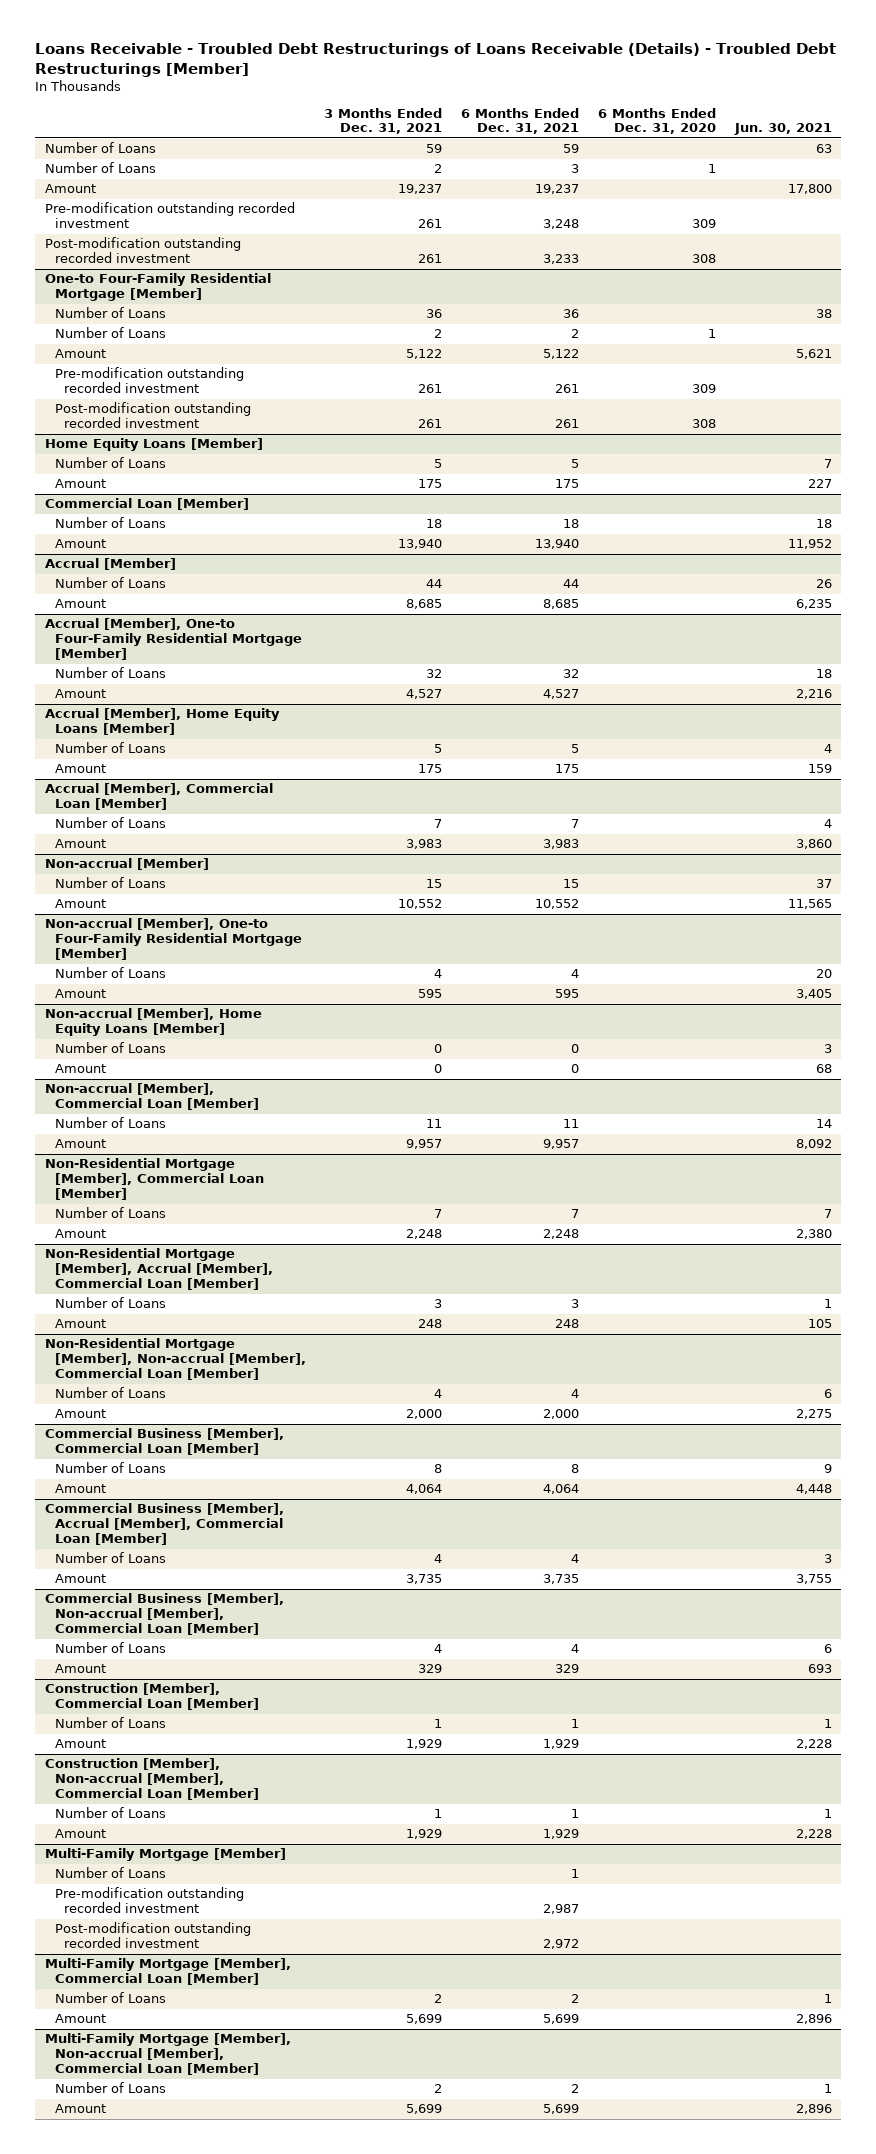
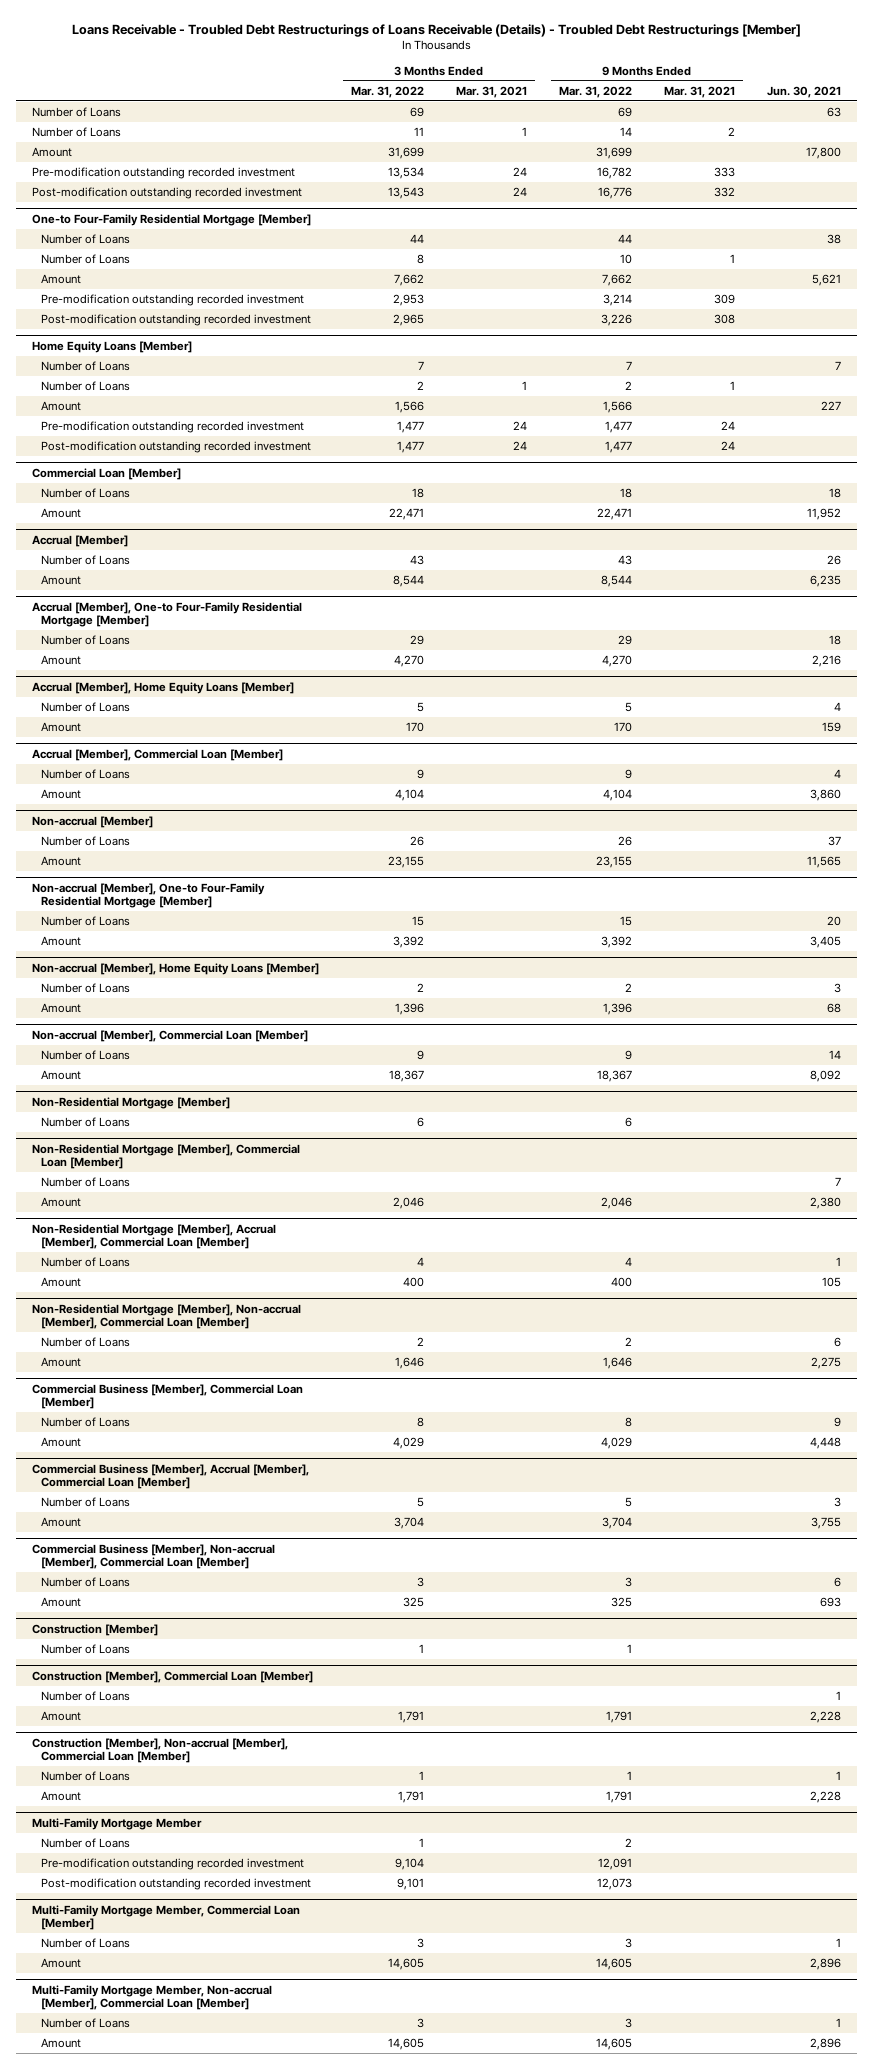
- | 3 Months Ended Dec. 31, 2021 | 6 Months Ended Dec. 31, 2021 | 6 Months Ended Dec. 31, 2020 | Jun. 30, 2021
+ | 3 Months Ended Mar. 31, 2022 | 3 Months Ended Mar. 31, 2021 | 9 Months Ended Mar. 31, 2022 | 9 Months Ended Mar. 31, 2021 | Jun. 30, 2021
@ Home Equity Loans [Member]
+ Number of Loans | 2 | 1 | 2 | 1 |
+ Pre-modification outstanding recorded investment | 1,477 | 24 | 1,477 | 24 |
+ Post-modification outstanding recorded investment | 1,477 | 24 | 1,477 | 24 |
+ Non-Residential Mortgage [Member]
+ Number of Loans | 6 | | 6 | |
+ Construction [Member]
+ Number of Loans | 1 | | 1 | |
- Multi-Family Mortgage [Member]
+ Multi-Family Mortgage Member
- Multi-Family Mortgage [Member], Commercial Loan [Member]
+ Multi-Family Mortgage Member, Commercial Loan [Member]
- Multi-Family Mortgage [Member], Non-accrual [Member], Commercial Loan [Member]
+ Multi-Family Mortgage Member, Non-accrual [Member], Commercial Loan [Member]

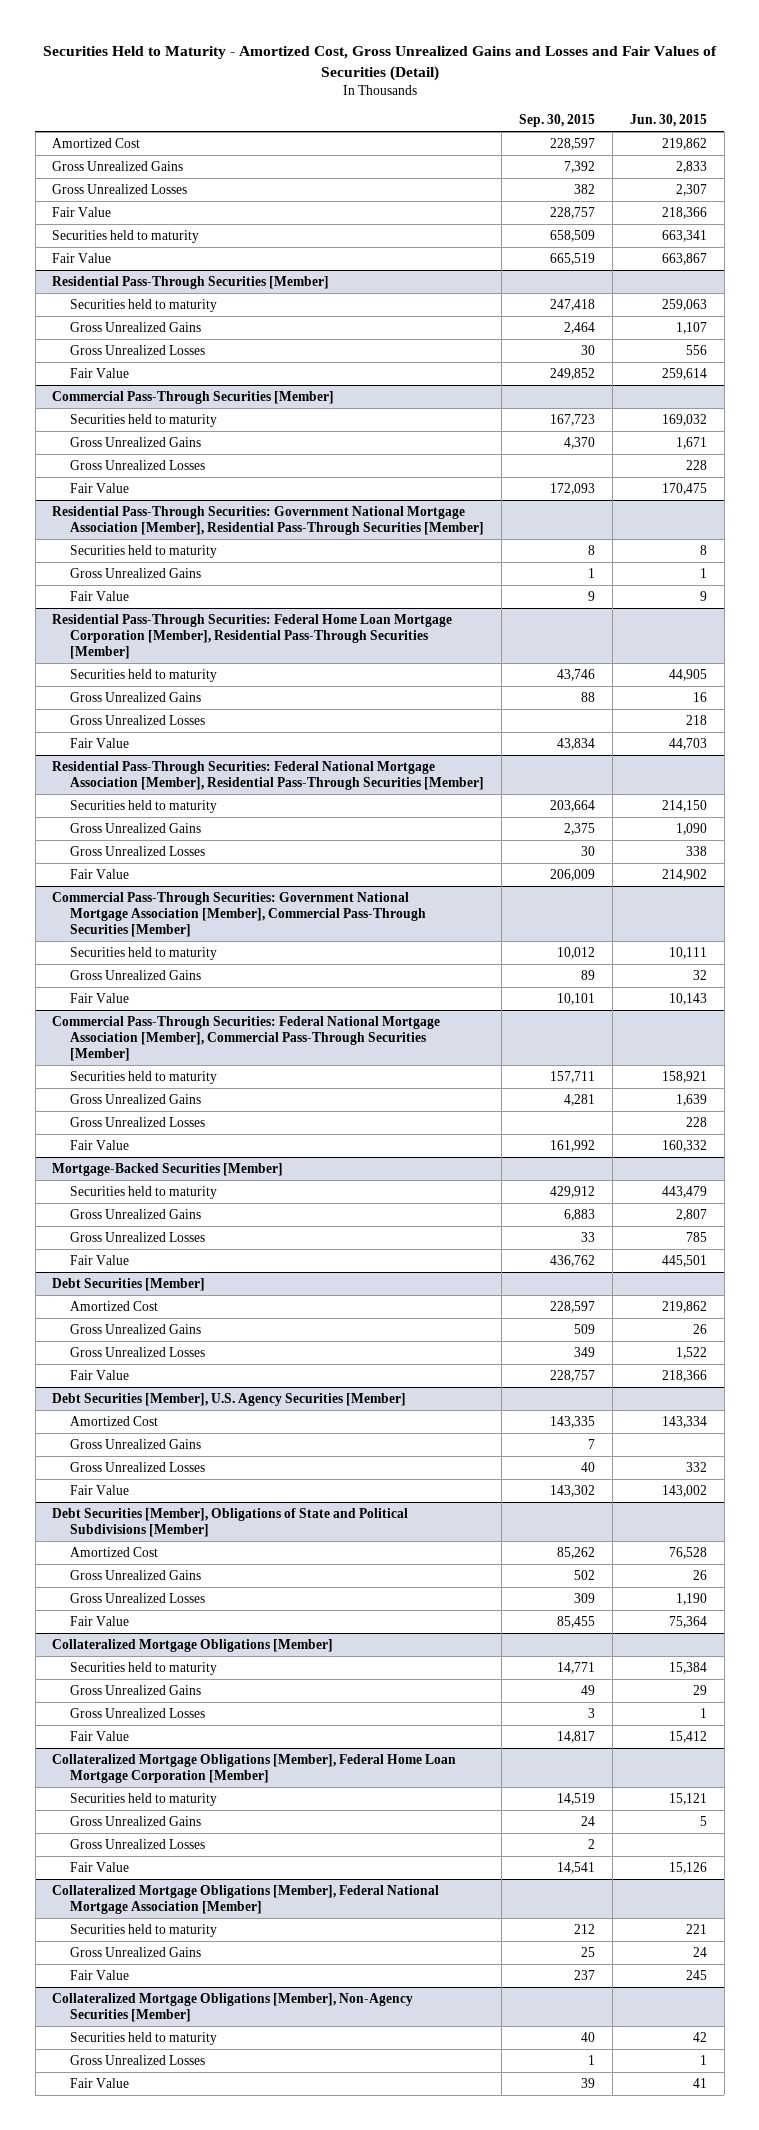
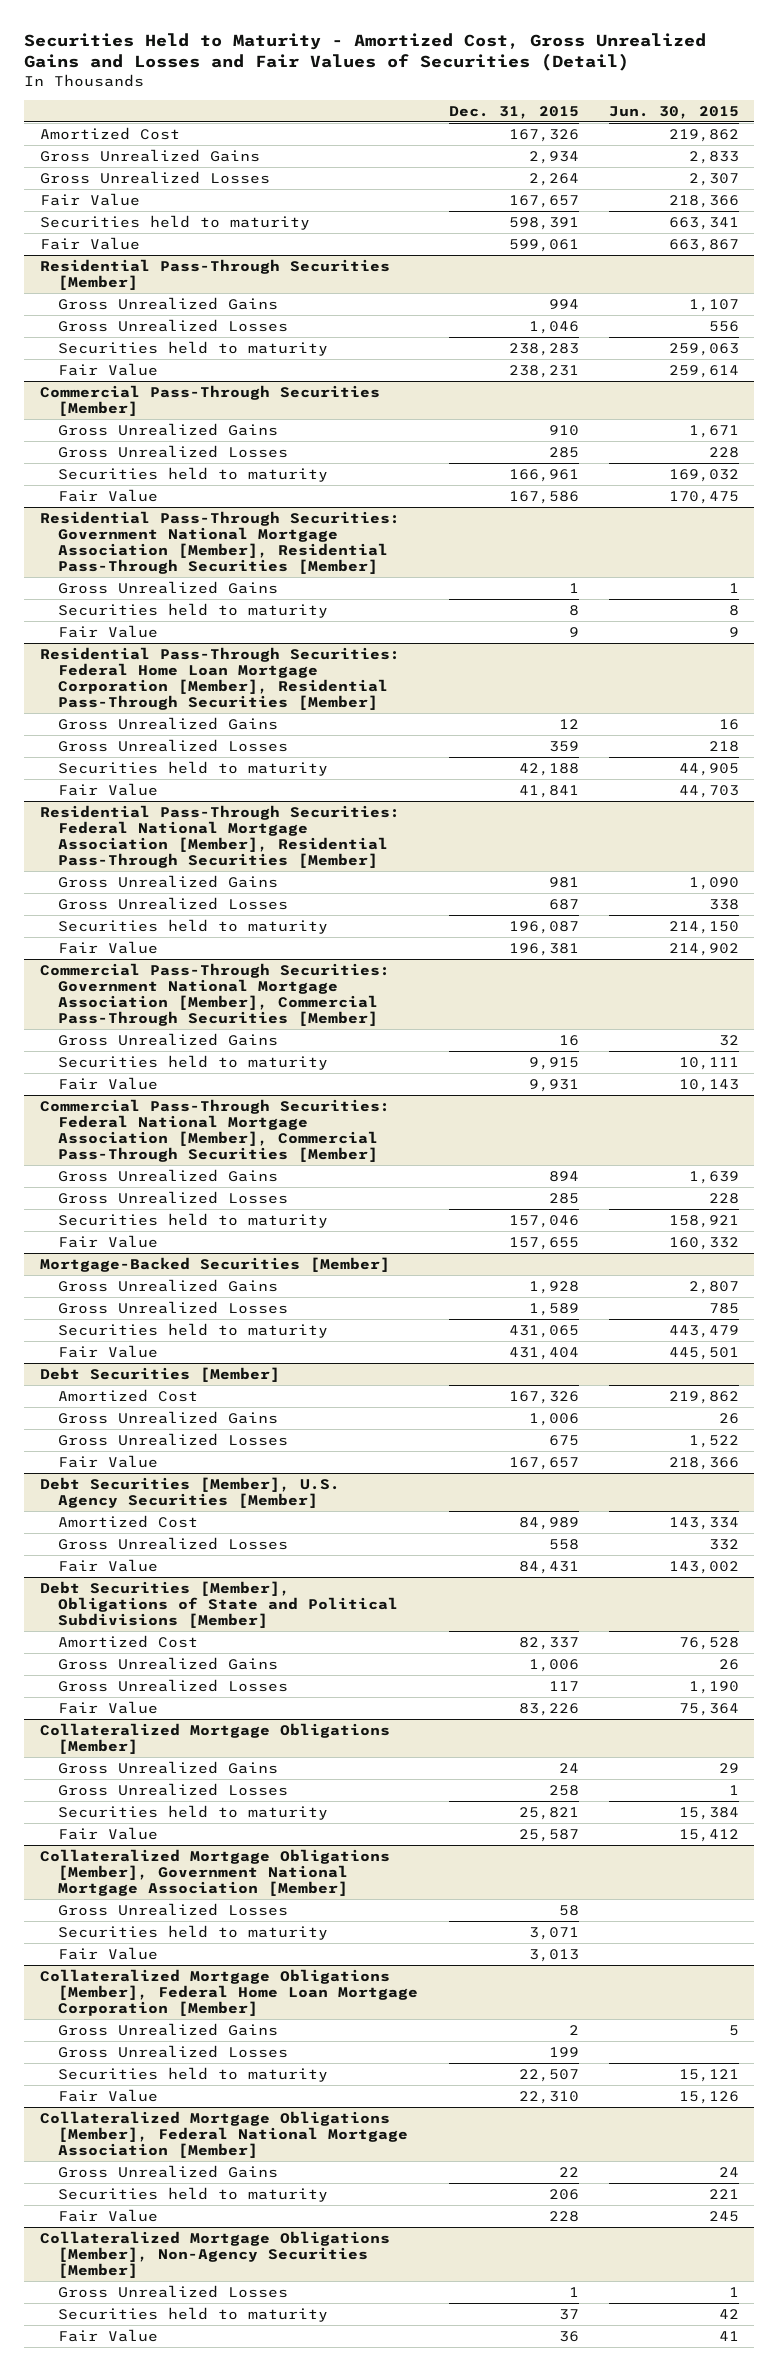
- | Sep. 30, 2015 | Jun. 30, 2015
+ | Dec. 31, 2015 | Jun. 30, 2015
@ Residential Pass-Through Securities [Member]
moved down: Securities held to maturity | 238,283 | 259,063
@ Commercial Pass-Through Securities [Member]
moved down: Securities held to maturity | 166,961 | 169,032
@ Residential Pass-Through Securities: Government National Mortgage Association [Member], Residential Pass-Through Securities [Member]
moved down: Securities held to maturity | 8 | 8
@ Residential Pass-Through Securities: Federal Home Loan Mortgage Corporation [Member], Residential Pass-Through Securities [Member]
moved down: Securities held to maturity | 42,188 | 44,905
@ Residential Pass-Through Securities: Federal National Mortgage Association [Member], Residential Pass-Through Securities [Member]
moved down: Securities held to maturity | 196,087 | 214,150
@ Commercial Pass-Through Securities: Government National Mortgage Association [Member], Commercial Pass-Through Securities [Member]
moved down: Securities held to maturity | 9,915 | 10,111
@ Commercial Pass-Through Securities: Federal National Mortgage Association [Member], Commercial Pass-Through Securities [Member]
moved down: Securities held to maturity | 157,046 | 158,921
@ Mortgage-Backed Securities [Member]
moved down: Securities held to maturity | 431,065 | 443,479
@ Debt Securities [Member], U.S. Agency Securities [Member]
- Gross Unrealized Gains | 7 |
@ Collateralized Mortgage Obligations [Member]
moved down: Securities held to maturity | 25,821 | 15,384
+ Collateralized Mortgage Obligations [Member], Government National Mortgage Association [Member]
+ Gross Unrealized Losses | 58 |
+ Securities held to maturity | 3,071 |
+ Fair Value | 3,013 |
@ Collateralized Mortgage Obligations [Member], Federal Home Loan Mortgage Corporation [Member]
moved down: Securities held to maturity | 22,507 | 15,121
@ Collateralized Mortgage Obligations [Member], Federal National Mortgage Association [Member]
moved down: Securities held to maturity | 206 | 221
@ Collateralized Mortgage Obligations [Member], Non-Agency Securities [Member]
moved down: Securities held to maturity | 37 | 42

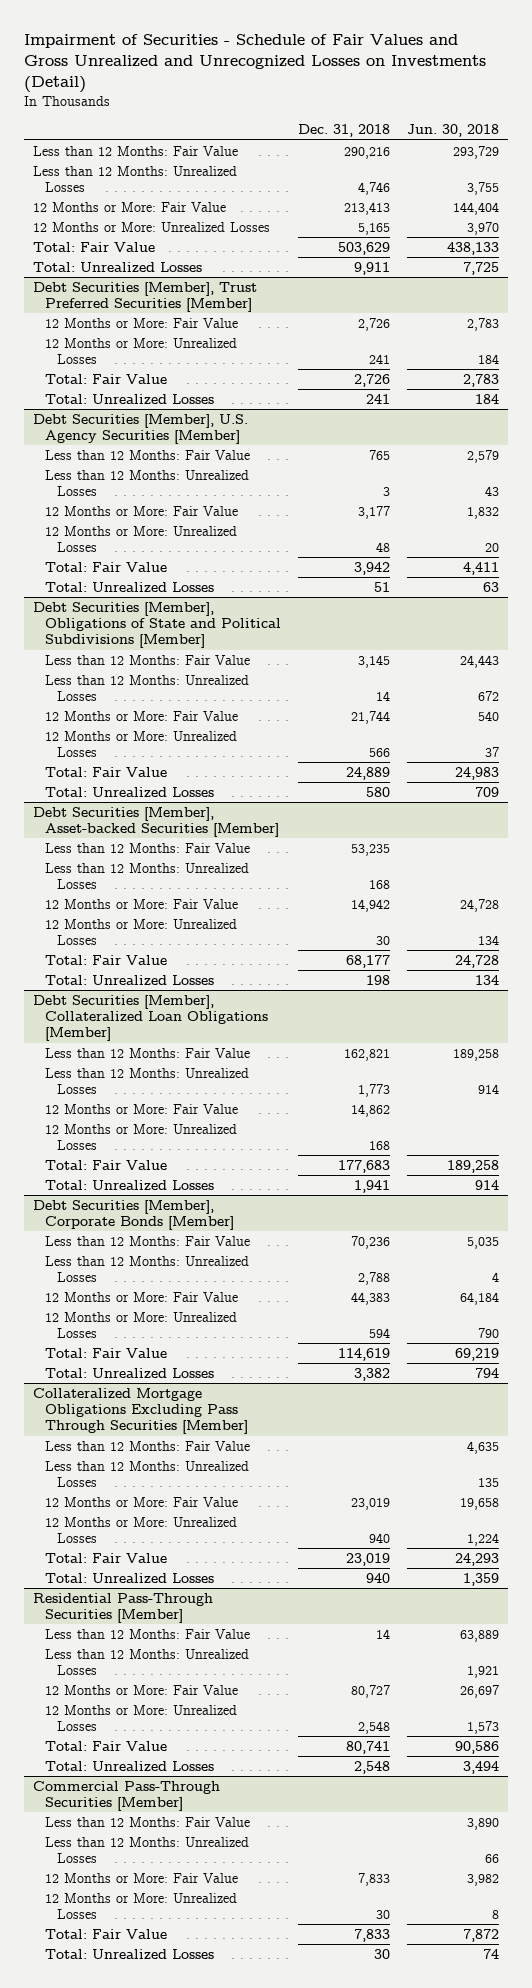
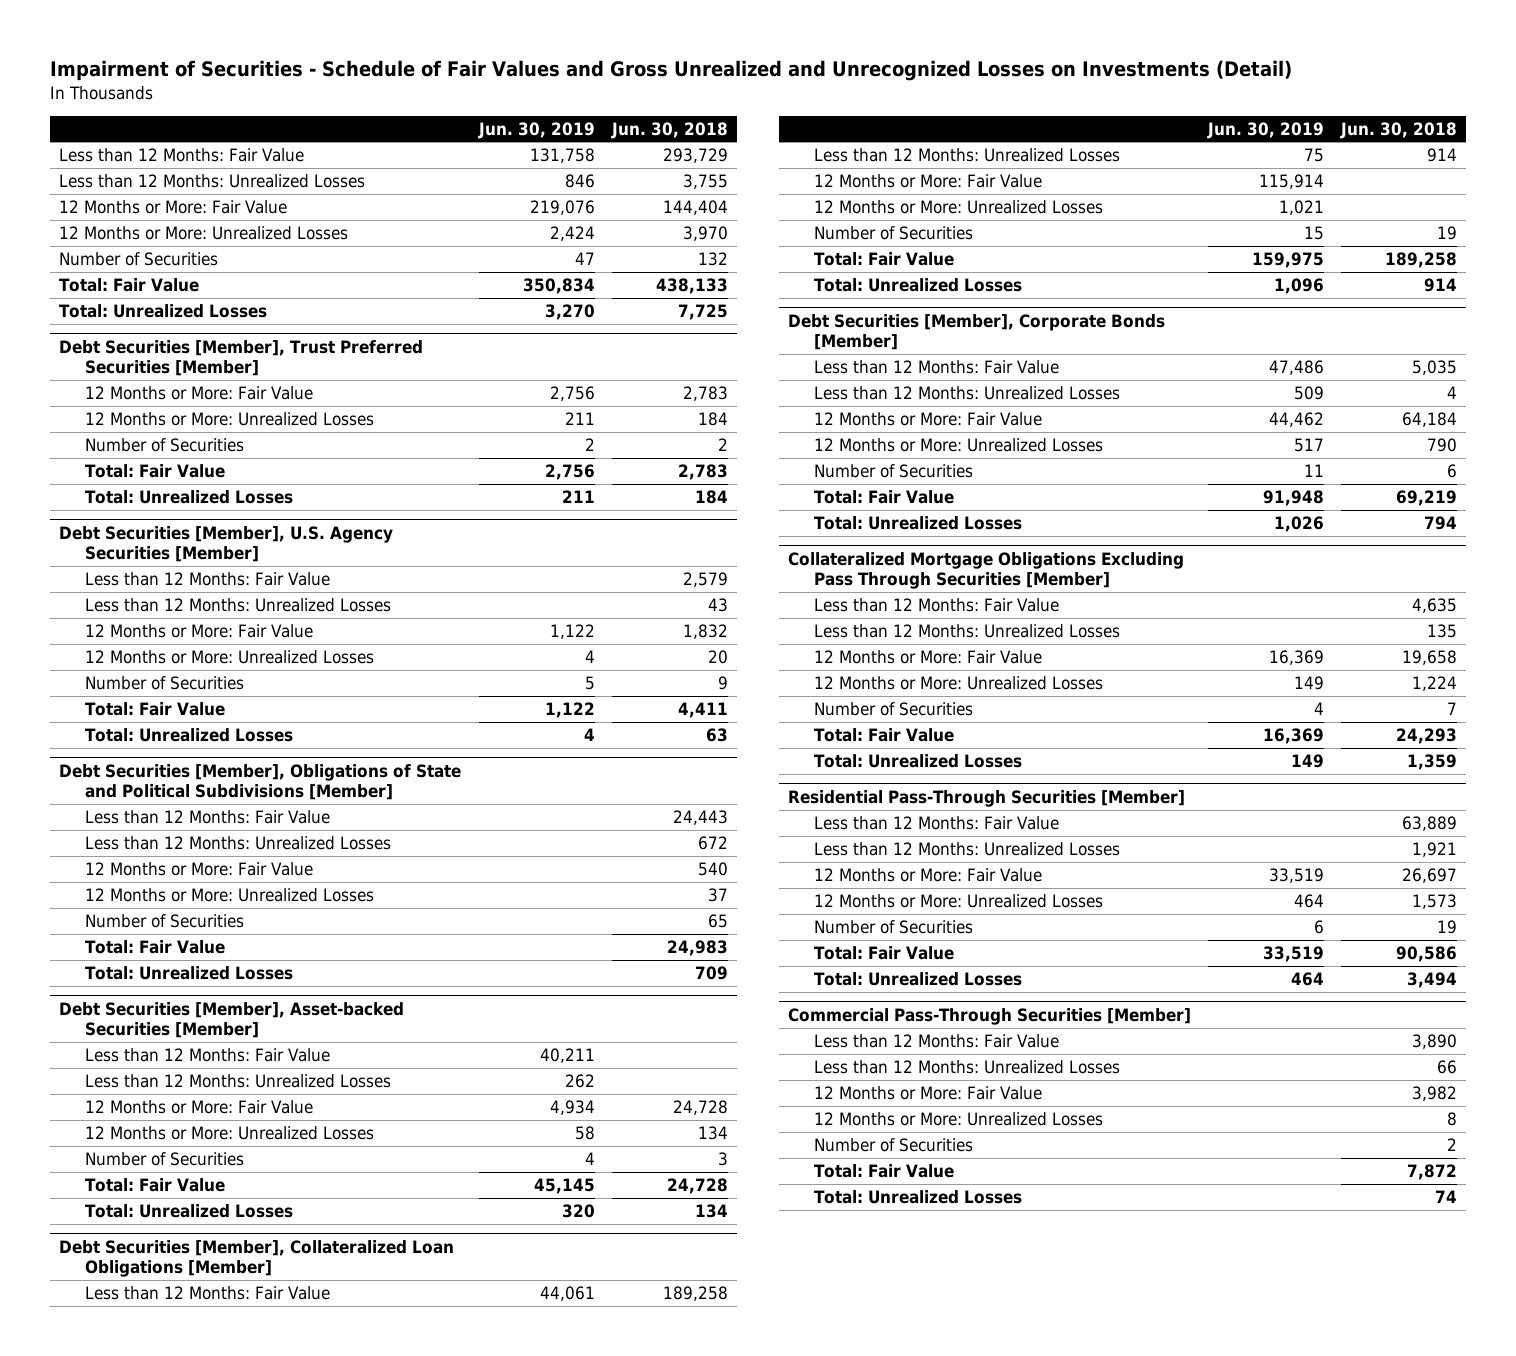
- | Dec. 31, 2018 | Jun. 30, 2018
+ | Jun. 30, 2019 | Jun. 30, 2018
+ Number of Securities | 47 | 132
@ Debt Securities [Member], Trust Preferred Securities [Member]
+ Number of Securities | 2 | 2
@ Debt Securities [Member], U.S. Agency Securities [Member]
+ Number of Securities | 5 | 9
@ Debt Securities [Member], Obligations of State and Political Subdivisions [Member]
+ Number of Securities | | 65
@ Debt Securities [Member], Asset-backed Securities [Member]
+ Number of Securities | 4 | 3
@ Debt Securities [Member], Collateralized Loan Obligations [Member]
+ Number of Securities | 15 | 19
@ Debt Securities [Member], Corporate Bonds [Member]
+ Number of Securities | 11 | 6
@ Collateralized Mortgage Obligations Excluding Pass Through Securities [Member]
+ Number of Securities | 4 | 7
@ Residential Pass-Through Securities [Member]
+ Number of Securities | 6 | 19
@ Commercial Pass-Through Securities [Member]
+ Number of Securities | | 2

